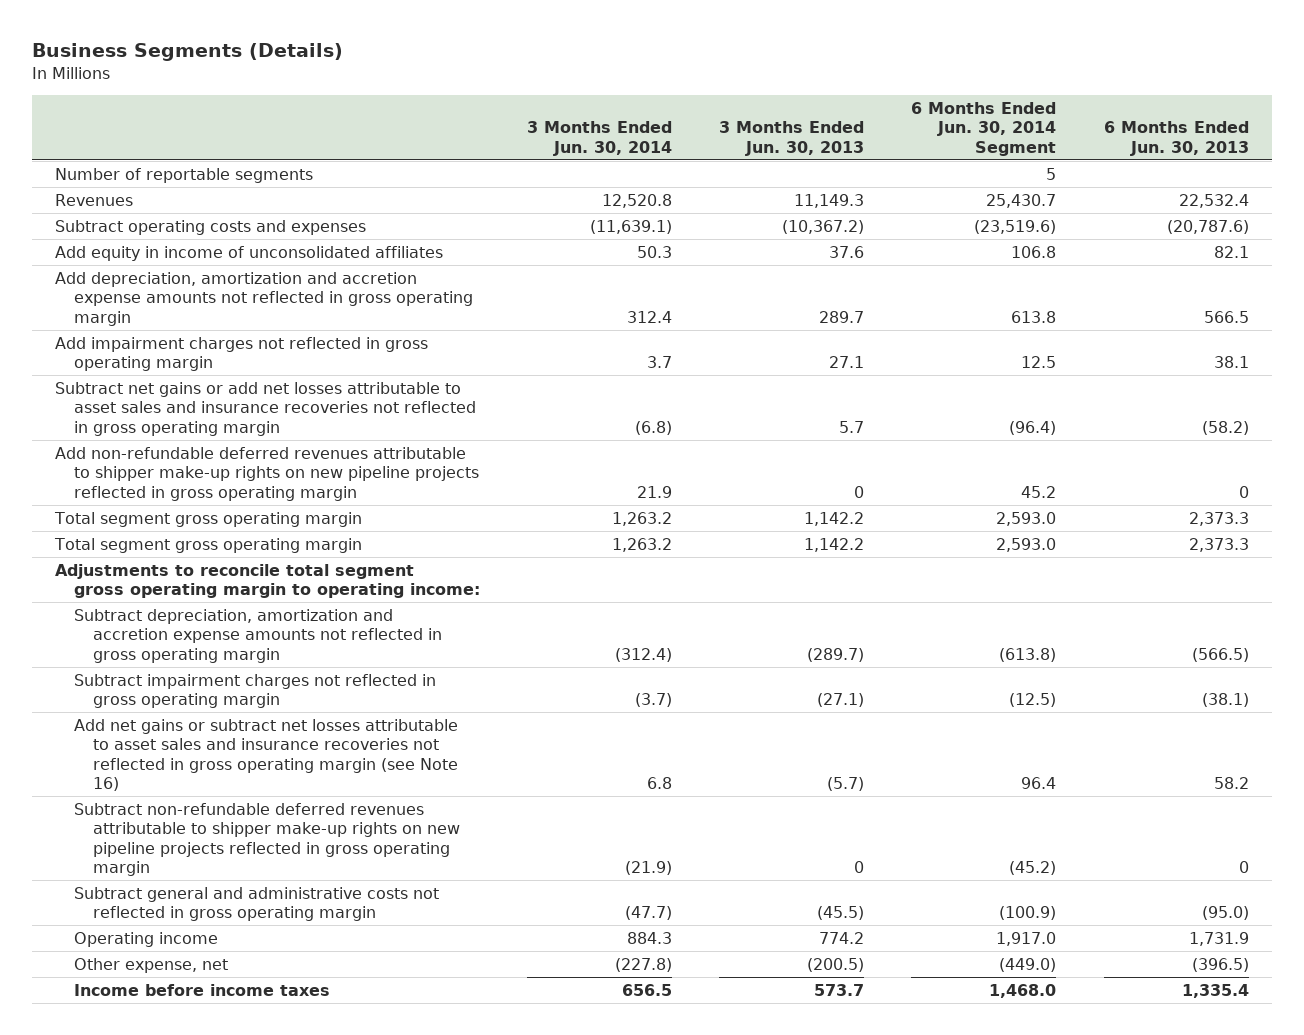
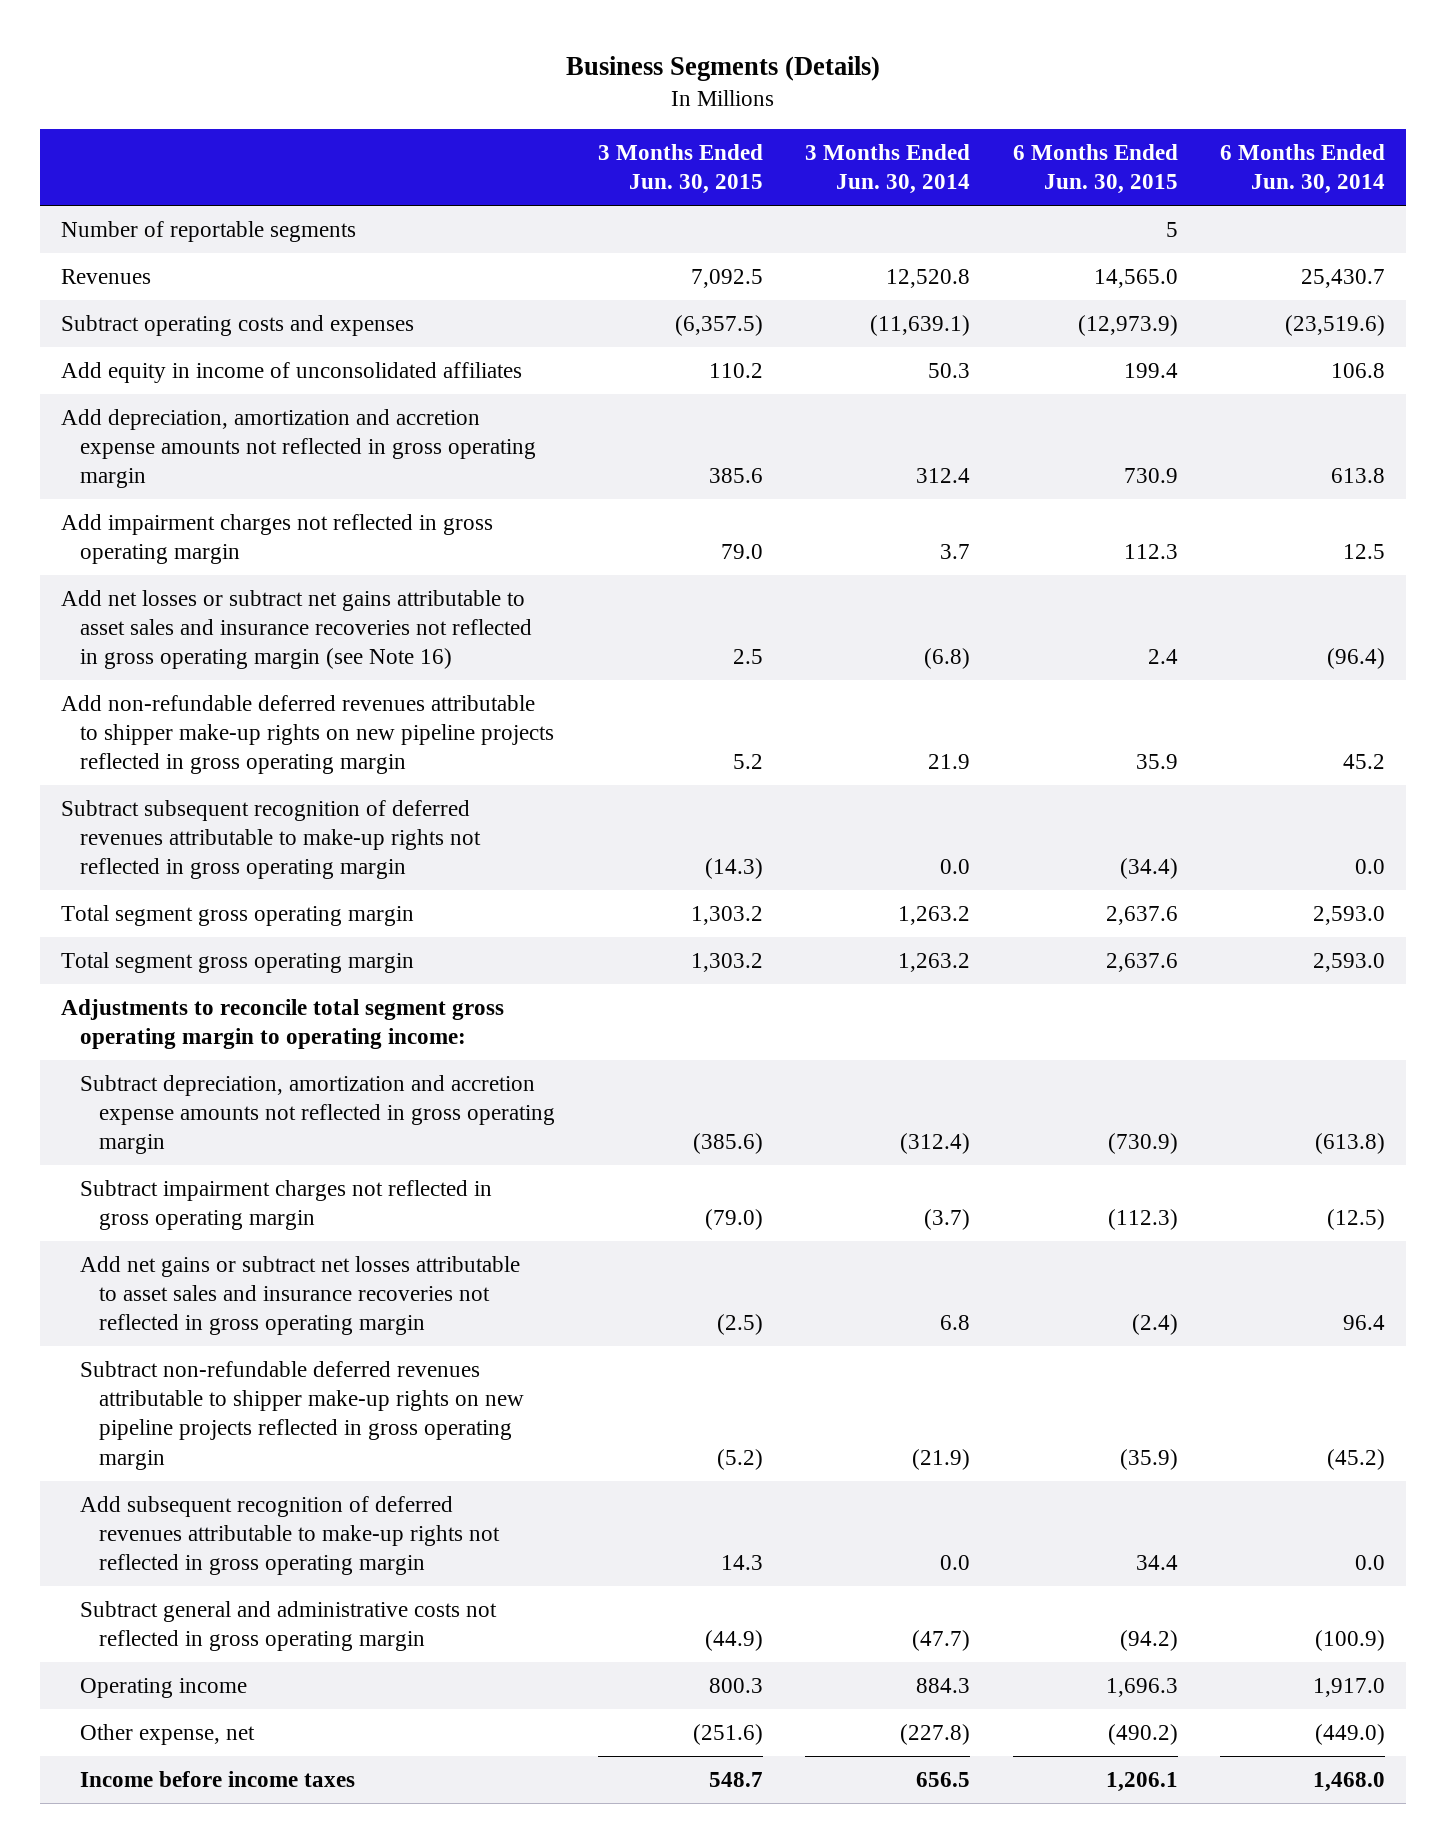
- | 3 Months Ended Jun. 30, 2014 | 3 Months Ended Jun. 30, 2013 | 6 Months Ended Jun. 30, 2014 Segment | 6 Months Ended Jun. 30, 2013
+ | 3 Months Ended Jun. 30, 2015 | 3 Months Ended Jun. 30, 2014 | 6 Months Ended Jun. 30, 2015 | 6 Months Ended Jun. 30, 2014
- Subtract net gains or add net losses attributable to asset sales and insurance recoveries not reflected in gross operating margin | (6.8) | 5.7 | (96.4) | (58.2)
+ Add net losses or subtract net gains attributable to asset sales and insurance recoveries not reflected in gross operating margin (see Note 16) | 2.5 | (6.8) | 2.4 | (96.4)
+ Subtract subsequent recognition of deferred revenues attributable to make-up rights not reflected in gross operating margin | (14.3) | 0.0 | (34.4) | 0.0
- Add net gains or subtract net losses attributable to asset sales and insurance recoveries not reflected in gross operating margin (see Note 16) | 6.8 | (5.7) | 96.4 | 58.2
+ Add net gains or subtract net losses attributable to asset sales and insurance recoveries not reflected in gross operating margin | (2.5) | 6.8 | (2.4) | 96.4
+ Add subsequent recognition of deferred revenues attributable to make-up rights not reflected in gross operating margin | 14.3 | 0.0 | 34.4 | 0.0

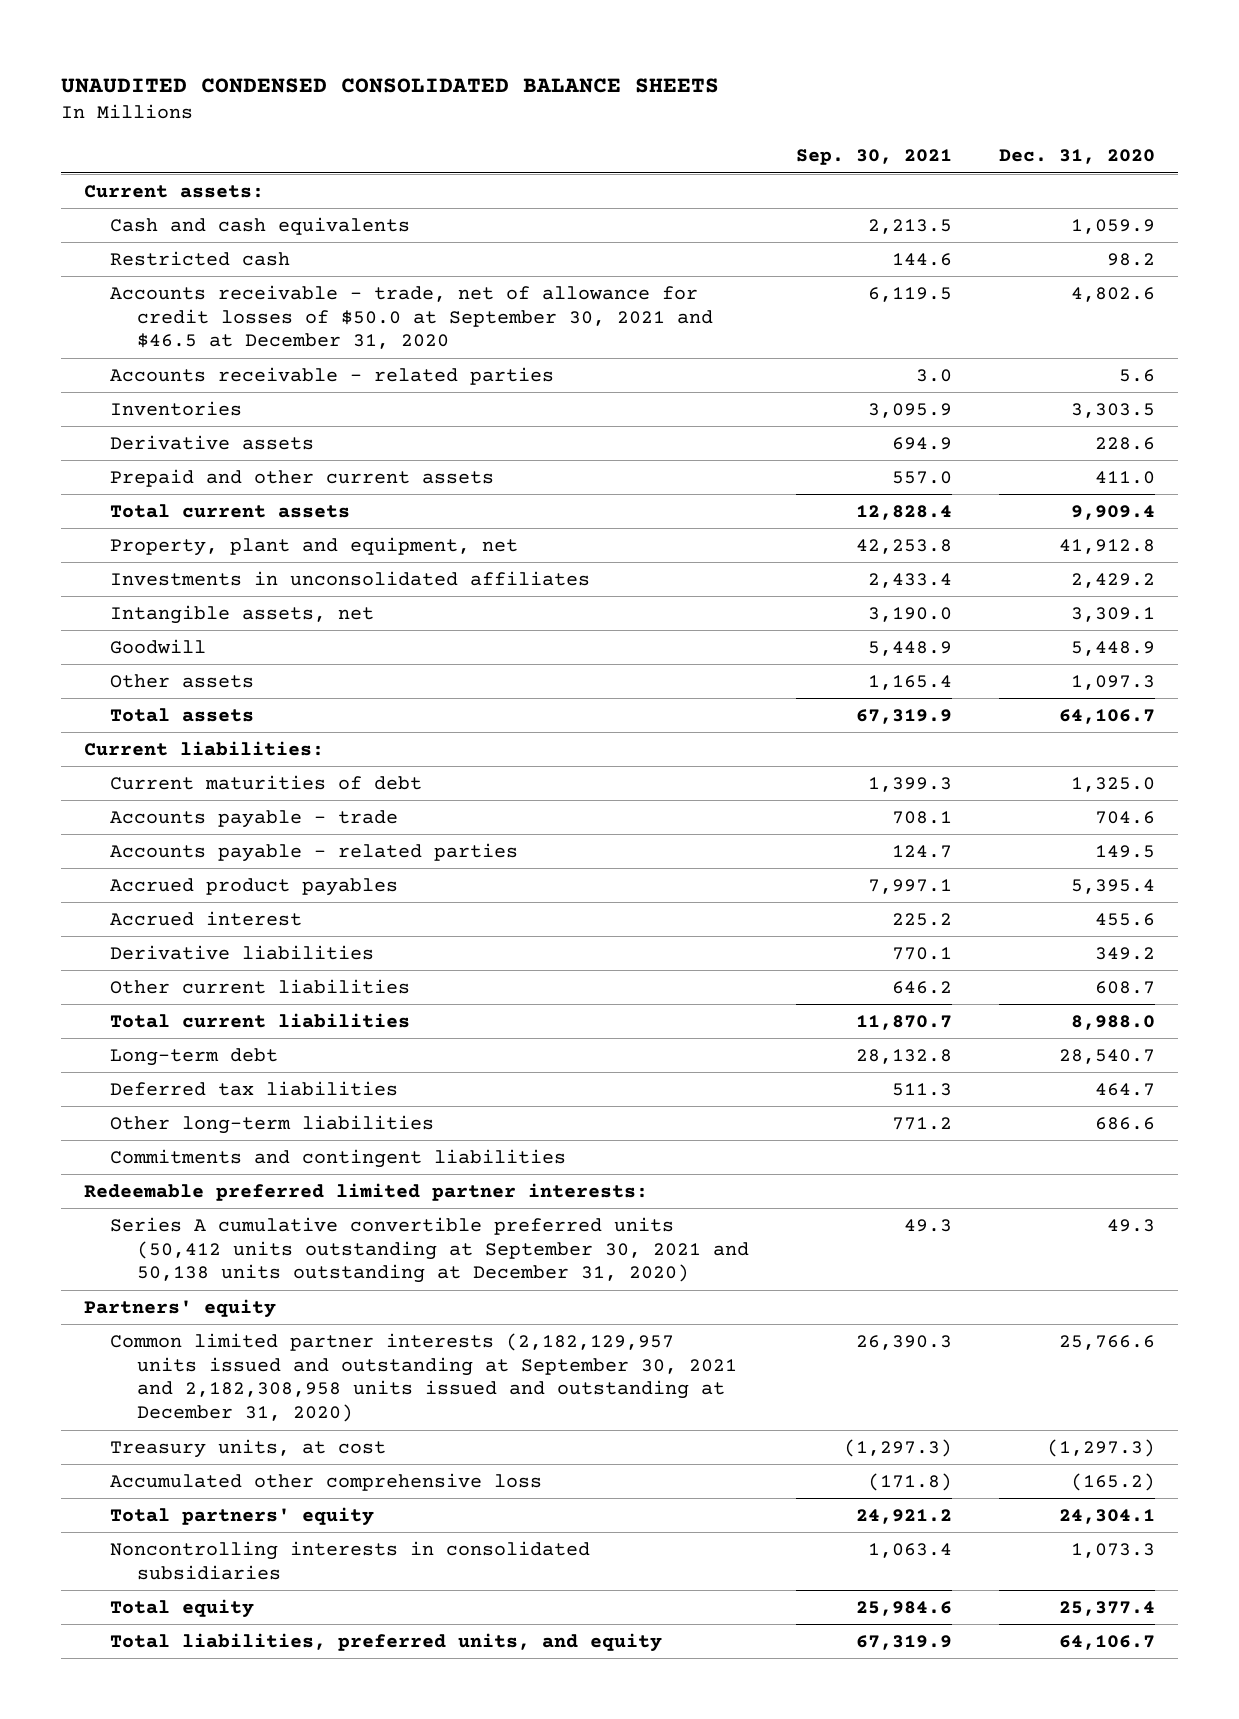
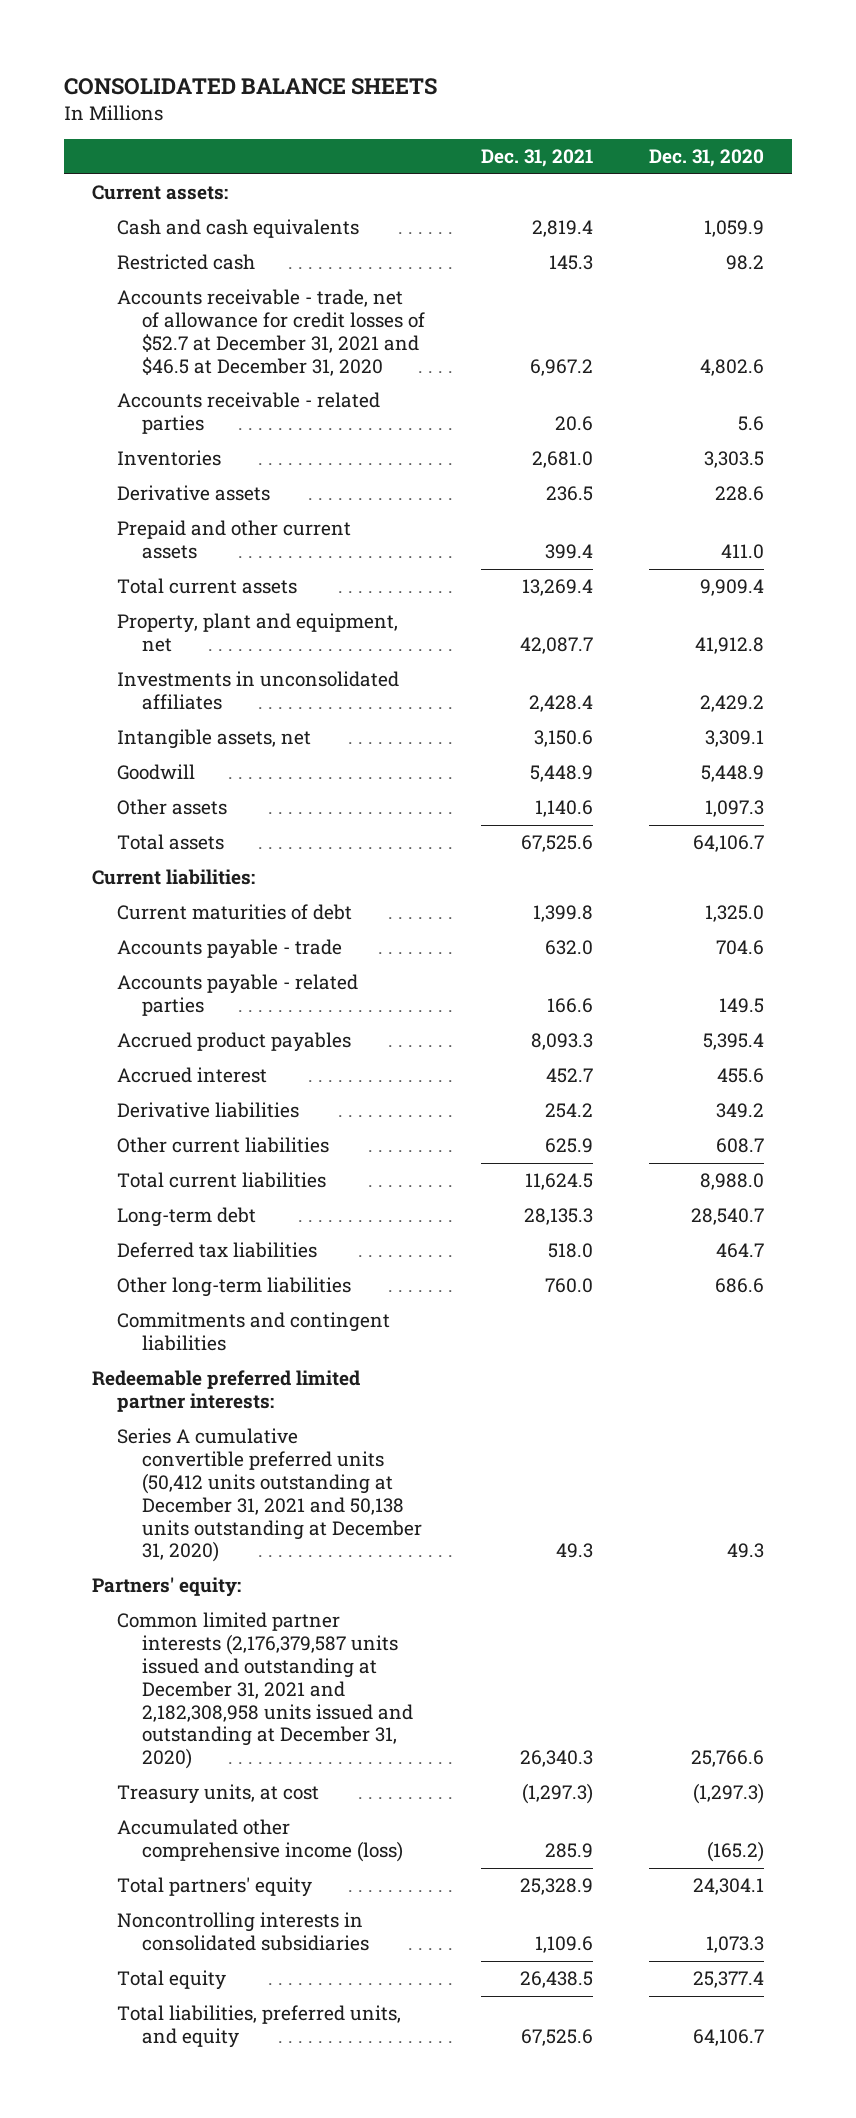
- UNAUDITED CONDENSED CONSOLIDATED BALANCE SHEETS
+ CONSOLIDATED BALANCE SHEETS
- | Sep. 30, 2021 | Dec. 31, 2020
+ | Dec. 31, 2021 | Dec. 31, 2020
- Accounts receivable - trade, net of allowance for credit losses of $50.0 at September 30, 2021 and $46.5 at December 31, 2020 | 6,119.5 | 4,802.6
+ Accounts receivable - trade, net of allowance for credit losses of $52.7 at December 31, 2021 and $46.5 at December 31, 2020 | 6,967.2 | 4,802.6
- Series A cumulative convertible preferred units (50,412 units outstanding at September 30, 2021 and 50,138 units outstanding at December 31, 2020) | 49.3 | 49.3
- Partners' equity
- Common limited partner interests (2,182,129,957 units issued and outstanding at September 30, 2021 and 2,182,308,958 units issued and outstanding at December 31, 2020) | 26,390.3 | 25,766.6
+ Series A cumulative convertible preferred units (50,412 units outstanding at December 31, 2021 and 50,138 units outstanding at December 31, 2020) | 49.3 | 49.3
+ Partners' equity:
+ Common limited partner interests (2,176,379,587 units issued and outstanding at December 31, 2021 and 2,182,308,958 units issued and outstanding at December 31, 2020) | 26,340.3 | 25,766.6
- Accumulated other comprehensive loss | (171.8) | (165.2)
+ Accumulated other comprehensive income (loss) | 285.9 | (165.2)

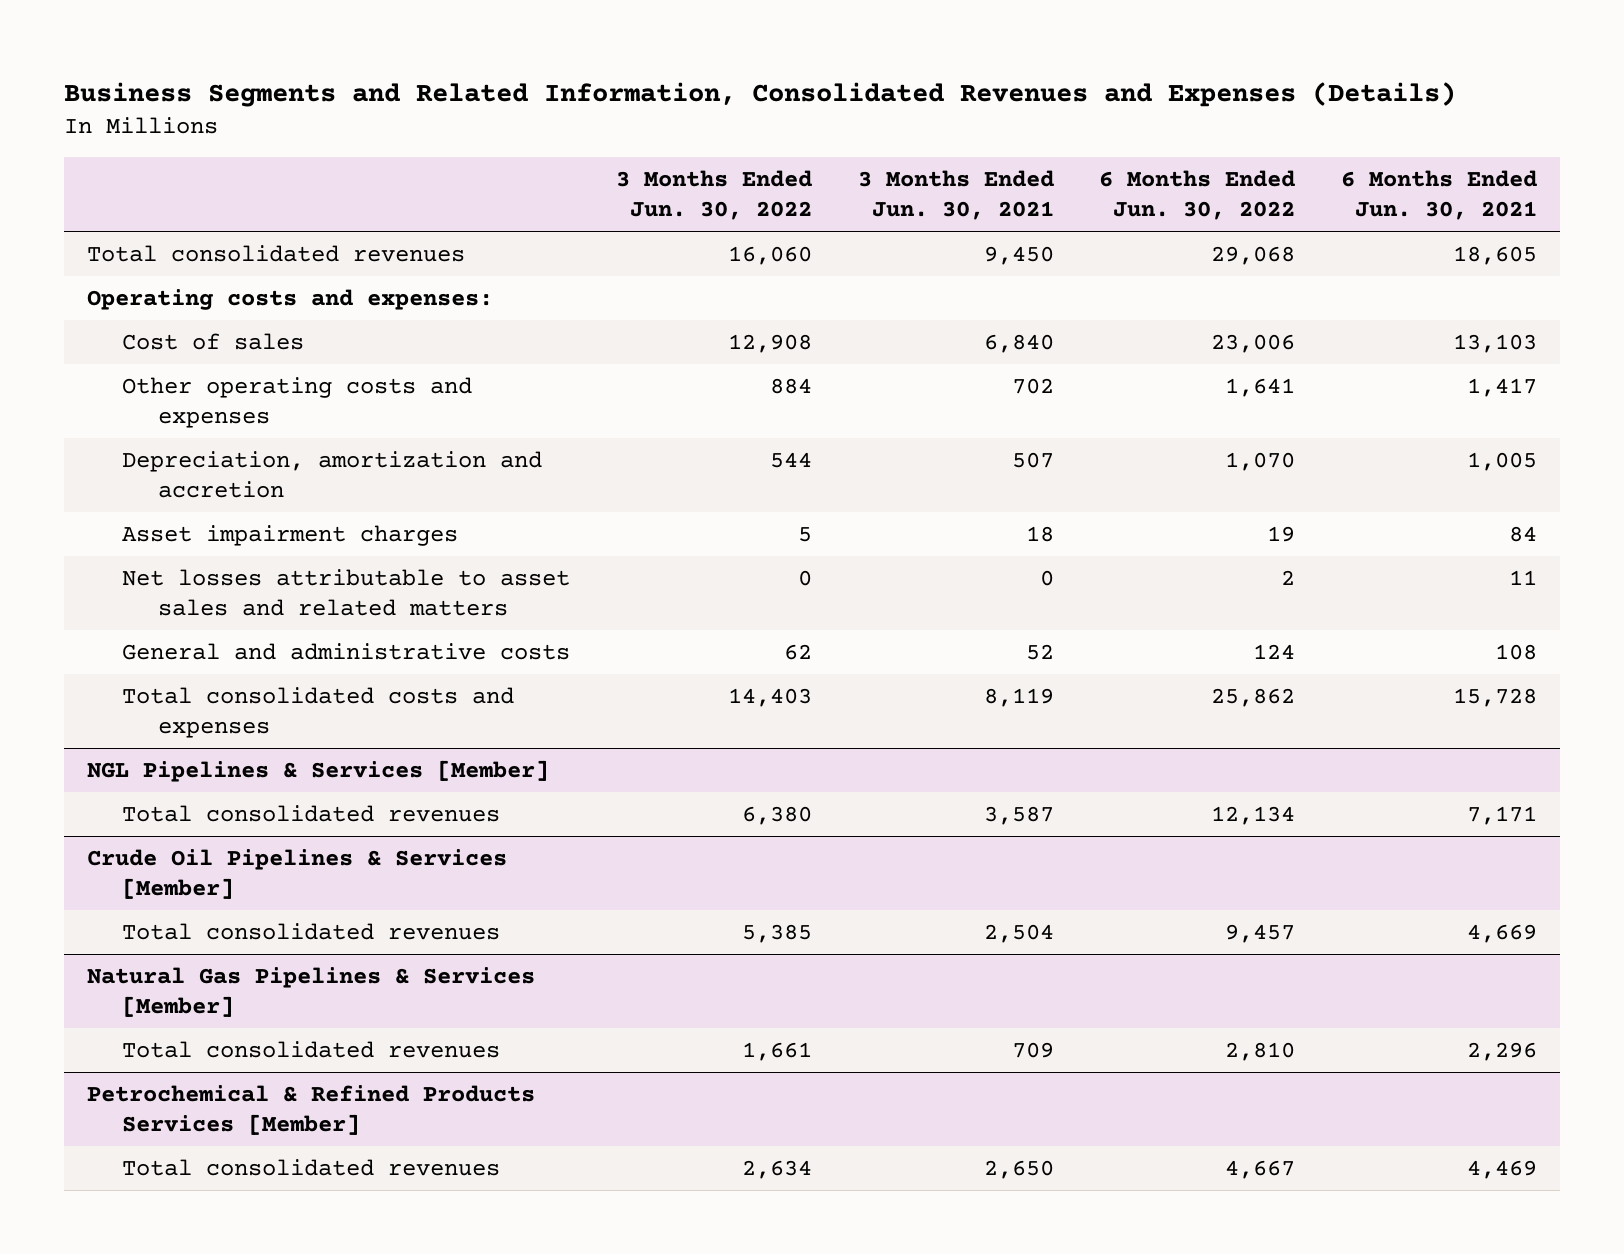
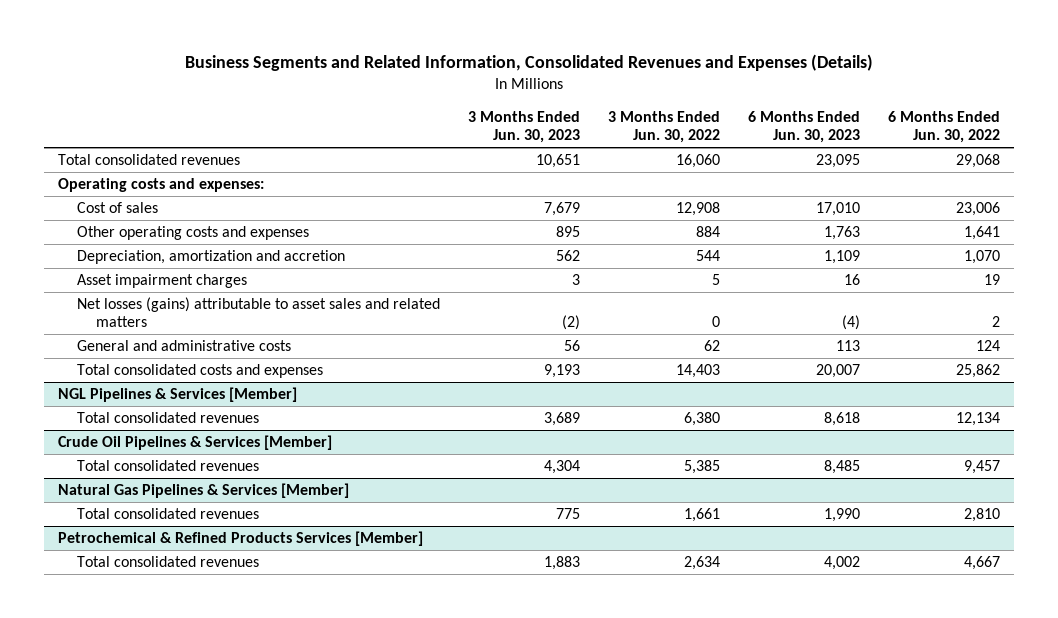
- | 3 Months Ended Jun. 30, 2022 | 3 Months Ended Jun. 30, 2021 | 6 Months Ended Jun. 30, 2022 | 6 Months Ended Jun. 30, 2021
+ | 3 Months Ended Jun. 30, 2023 | 3 Months Ended Jun. 30, 2022 | 6 Months Ended Jun. 30, 2023 | 6 Months Ended Jun. 30, 2022
- Net losses attributable to asset sales and related matters | 0 | 0 | 2 | 11
+ Net losses (gains) attributable to asset sales and related matters | (2) | 0 | (4) | 2

